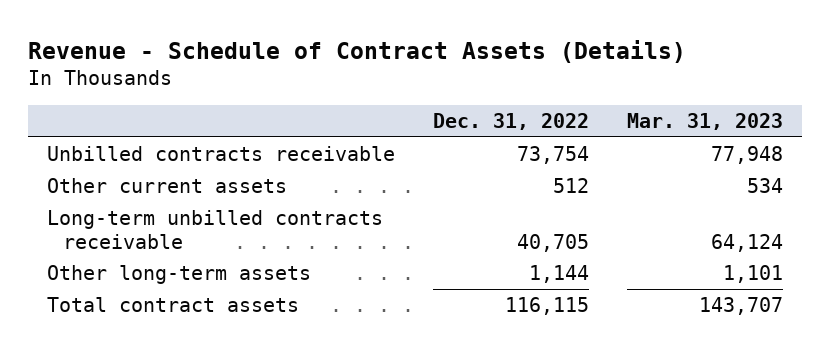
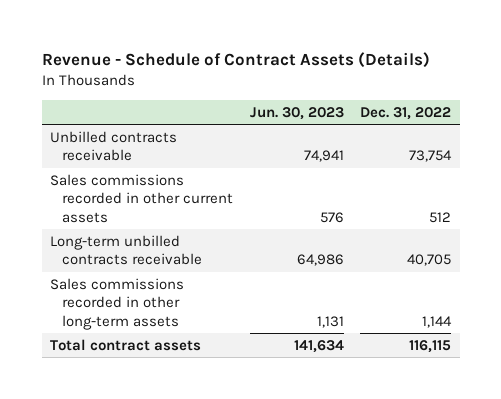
- | Dec. 31, 2022 | Mar. 31, 2023
+ | Jun. 30, 2023 | Dec. 31, 2022
- Other current assets | 512 | 534
+ Sales commissions recorded in other current assets | 576 | 512
- Other long-term assets | 1,144 | 1,101
+ Sales commissions recorded in other long-term assets | 1,131 | 1,144

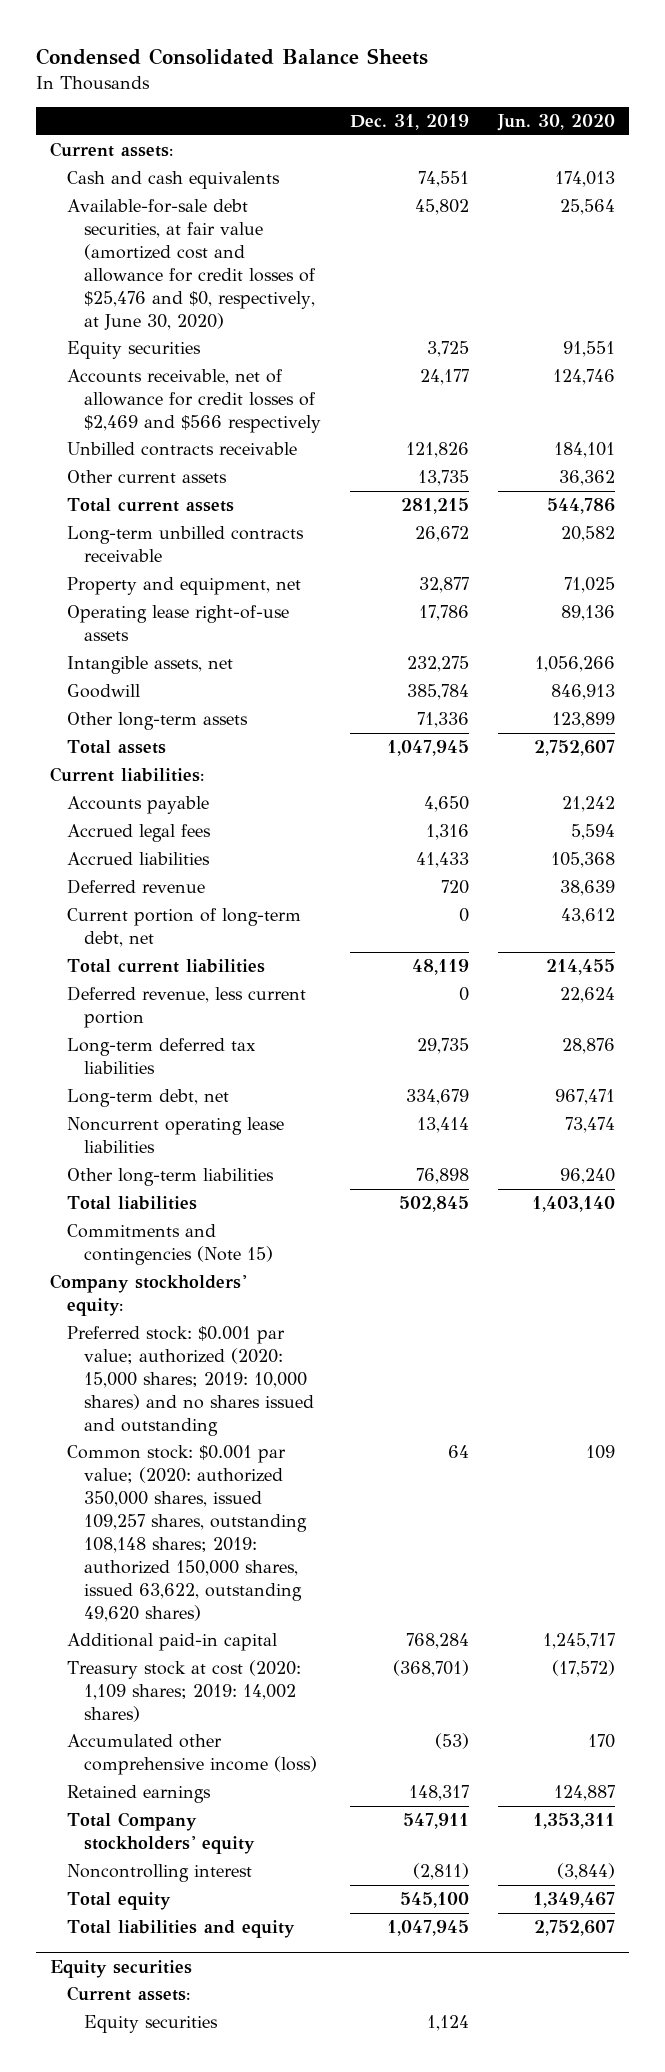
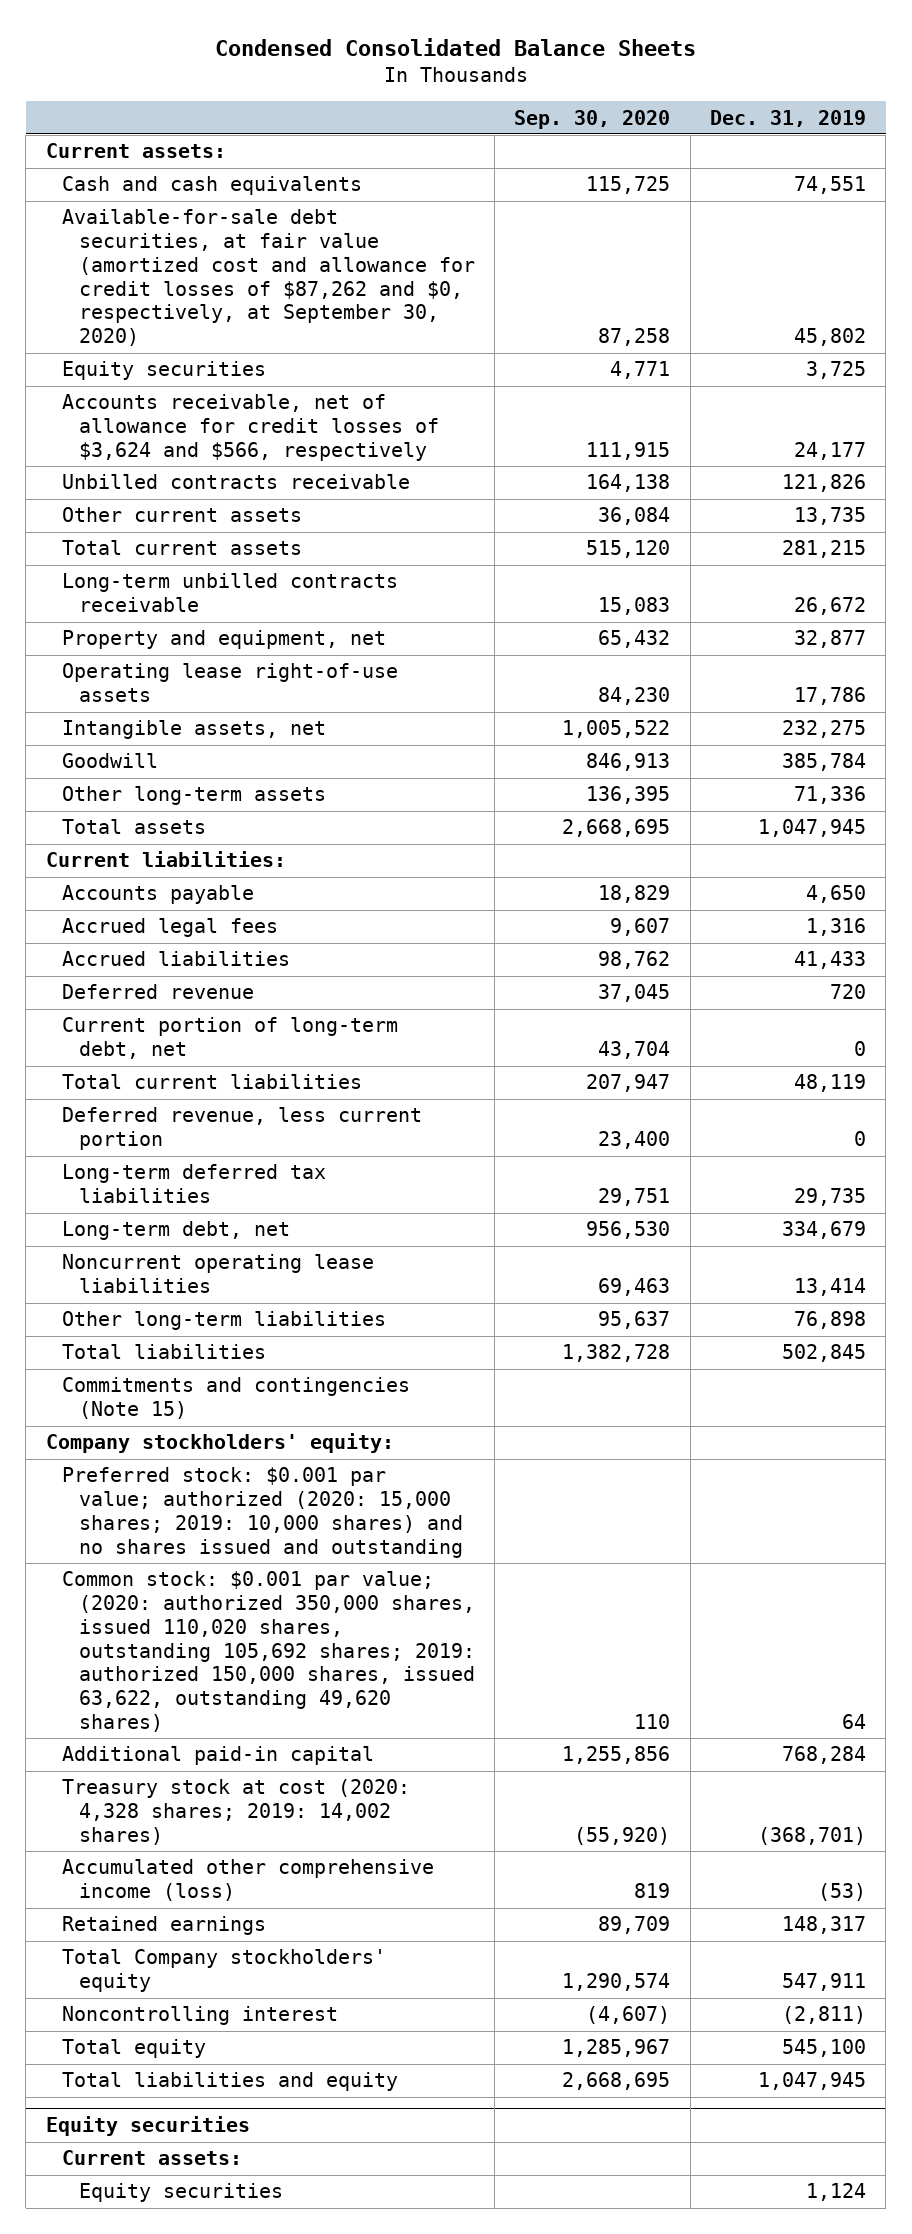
- | Dec. 31, 2019 | Jun. 30, 2020
+ | Sep. 30, 2020 | Dec. 31, 2019
- Available-for-sale debt securities, at fair value (amortized cost and allowance for credit losses of $25,476 and $0, respectively, at June 30, 2020) | 45,802 | 25,564
+ Available-for-sale debt securities, at fair value (amortized cost and allowance for credit losses of $87,262 and $0, respectively, at September 30, 2020) | 87,258 | 45,802
- Accounts receivable, net of allowance for credit losses of $2,469 and $566 respectively | 24,177 | 124,746
+ Accounts receivable, net of allowance for credit losses of $3,624 and $566, respectively | 111,915 | 24,177
- Common stock: $0.001 par value; (2020: authorized 350,000 shares, issued 109,257 shares, outstanding 108,148 shares; 2019: authorized 150,000 shares, issued 63,622, outstanding 49,620 shares) | 64 | 109
+ Common stock: $0.001 par value; (2020: authorized 350,000 shares, issued 110,020 shares, outstanding 105,692 shares; 2019: authorized 150,000 shares, issued 63,622, outstanding 49,620 shares) | 110 | 64
- Treasury stock at cost (2020: 1,109 shares; 2019: 14,002 shares) | (368,701) | (17,572)
+ Treasury stock at cost (2020: 4,328 shares; 2019: 14,002 shares) | (55,920) | (368,701)

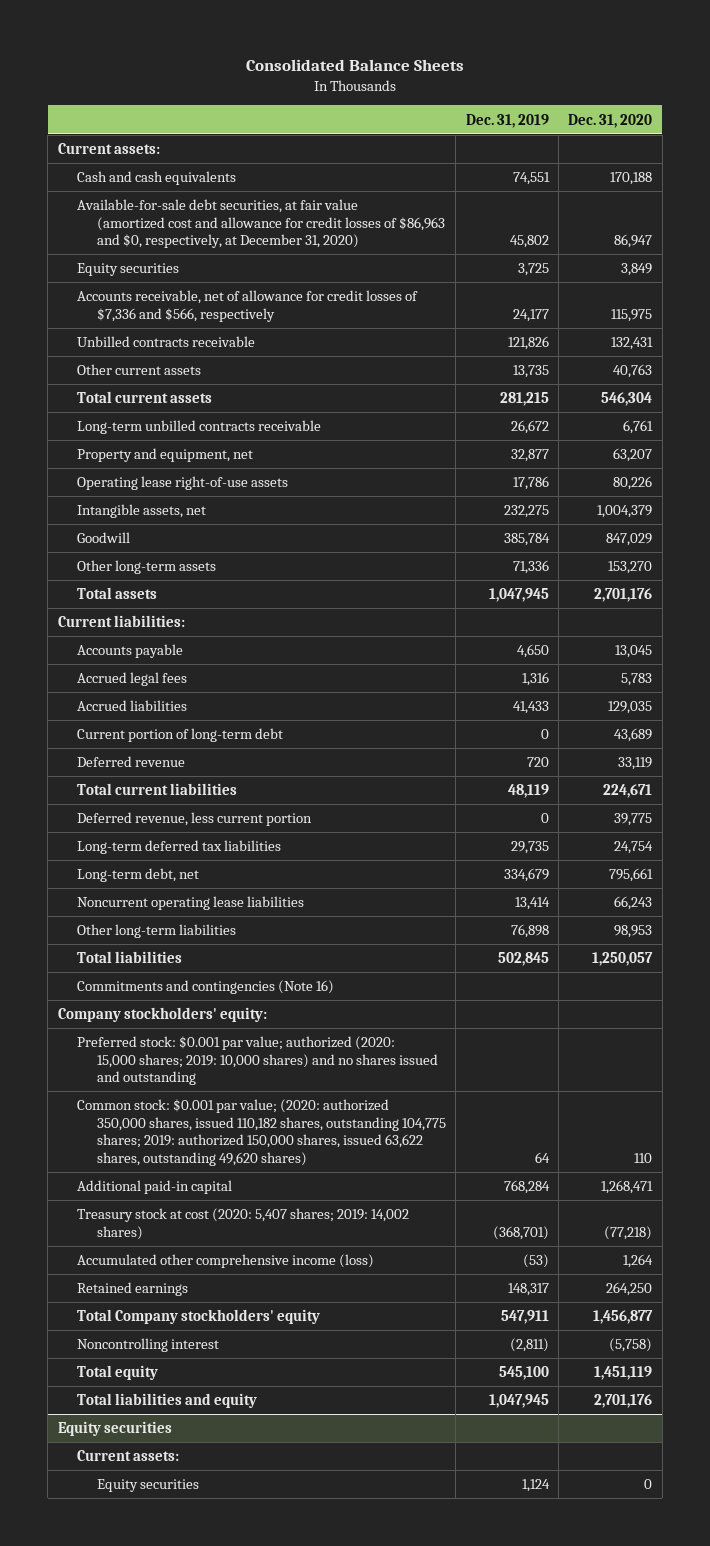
- Condensed Consolidated Balance Sheets
+ Consolidated Balance Sheets
- | Sep. 30, 2020 | Dec. 31, 2019
+ | Dec. 31, 2019 | Dec. 31, 2020
- Available-for-sale debt securities, at fair value (amortized cost and allowance for credit losses of $87,262 and $0, respectively, at September 30, 2020) | 87,258 | 45,802
+ Available-for-sale debt securities, at fair value (amortized cost and allowance for credit losses of $86,963 and $0, respectively, at December 31, 2020) | 45,802 | 86,947
- Accounts receivable, net of allowance for credit losses of $3,624 and $566, respectively | 111,915 | 24,177
+ Accounts receivable, net of allowance for credit losses of $7,336 and $566, respectively | 24,177 | 115,975
+ Current portion of long-term debt | 0 | 43,689
- Current portion of long-term debt, net | 43,704 | 0
- Commitments and contingencies (Note 15)
+ Commitments and contingencies (Note 16)
- Common stock: $0.001 par value; (2020: authorized 350,000 shares, issued 110,020 shares, outstanding 105,692 shares; 2019: authorized 150,000 shares, issued 63,622, outstanding 49,620 shares) | 110 | 64
+ Common stock: $0.001 par value; (2020: authorized 350,000 shares, issued 110,182 shares, outstanding 104,775 shares; 2019: authorized 150,000 shares, issued 63,622 shares, outstanding 49,620 shares) | 64 | 110
- Treasury stock at cost (2020: 4,328 shares; 2019: 14,002 shares) | (55,920) | (368,701)
+ Treasury stock at cost (2020: 5,407 shares; 2019: 14,002 shares) | (368,701) | (77,218)

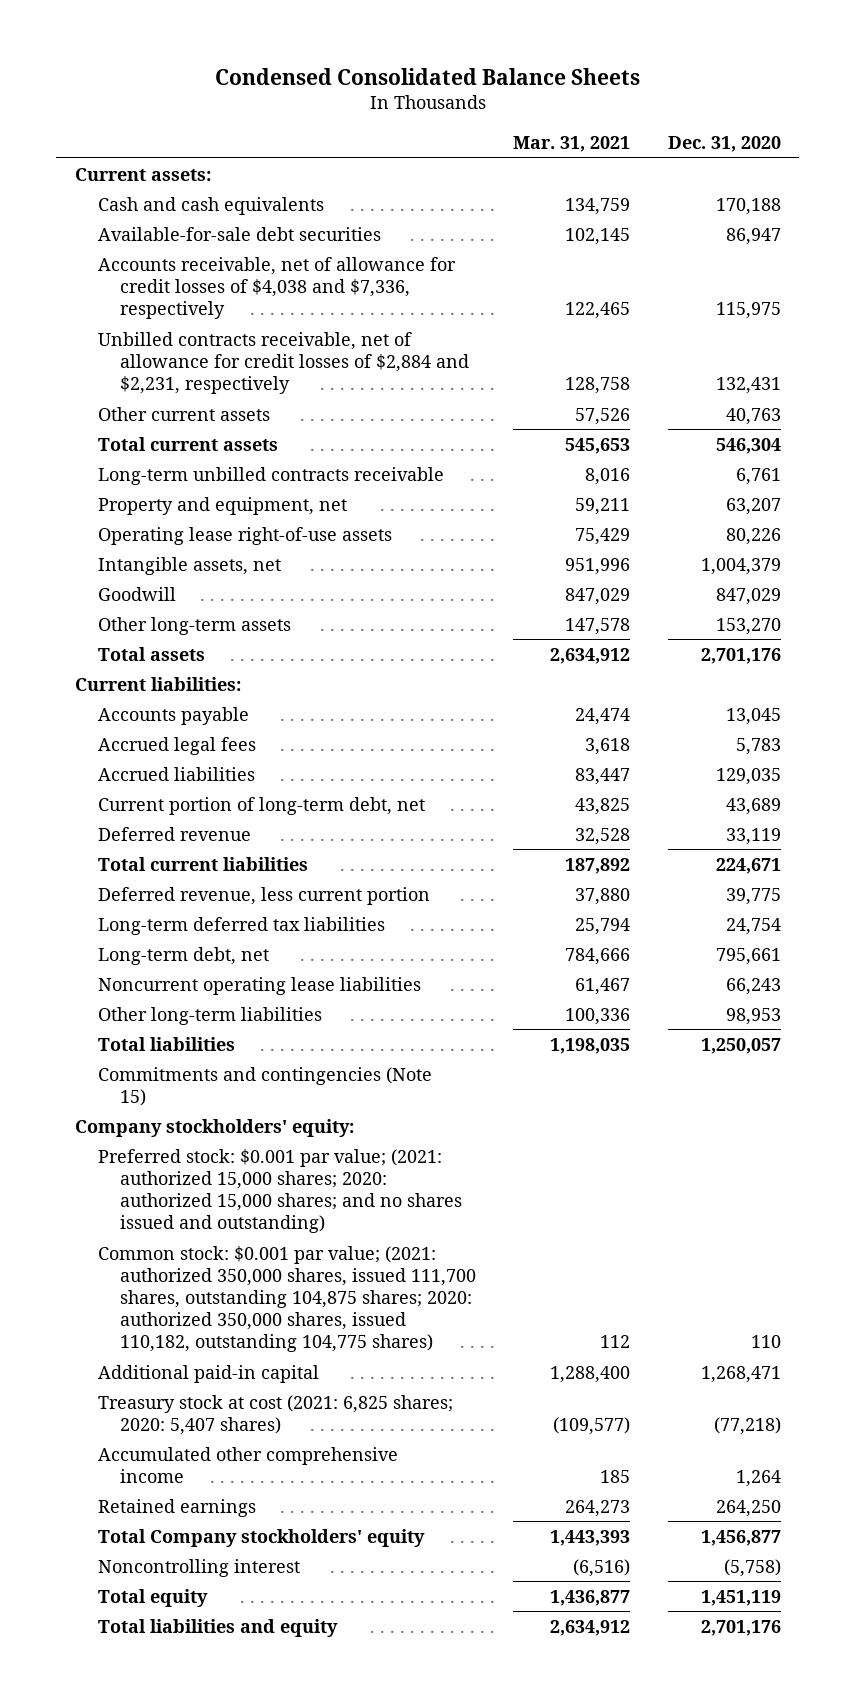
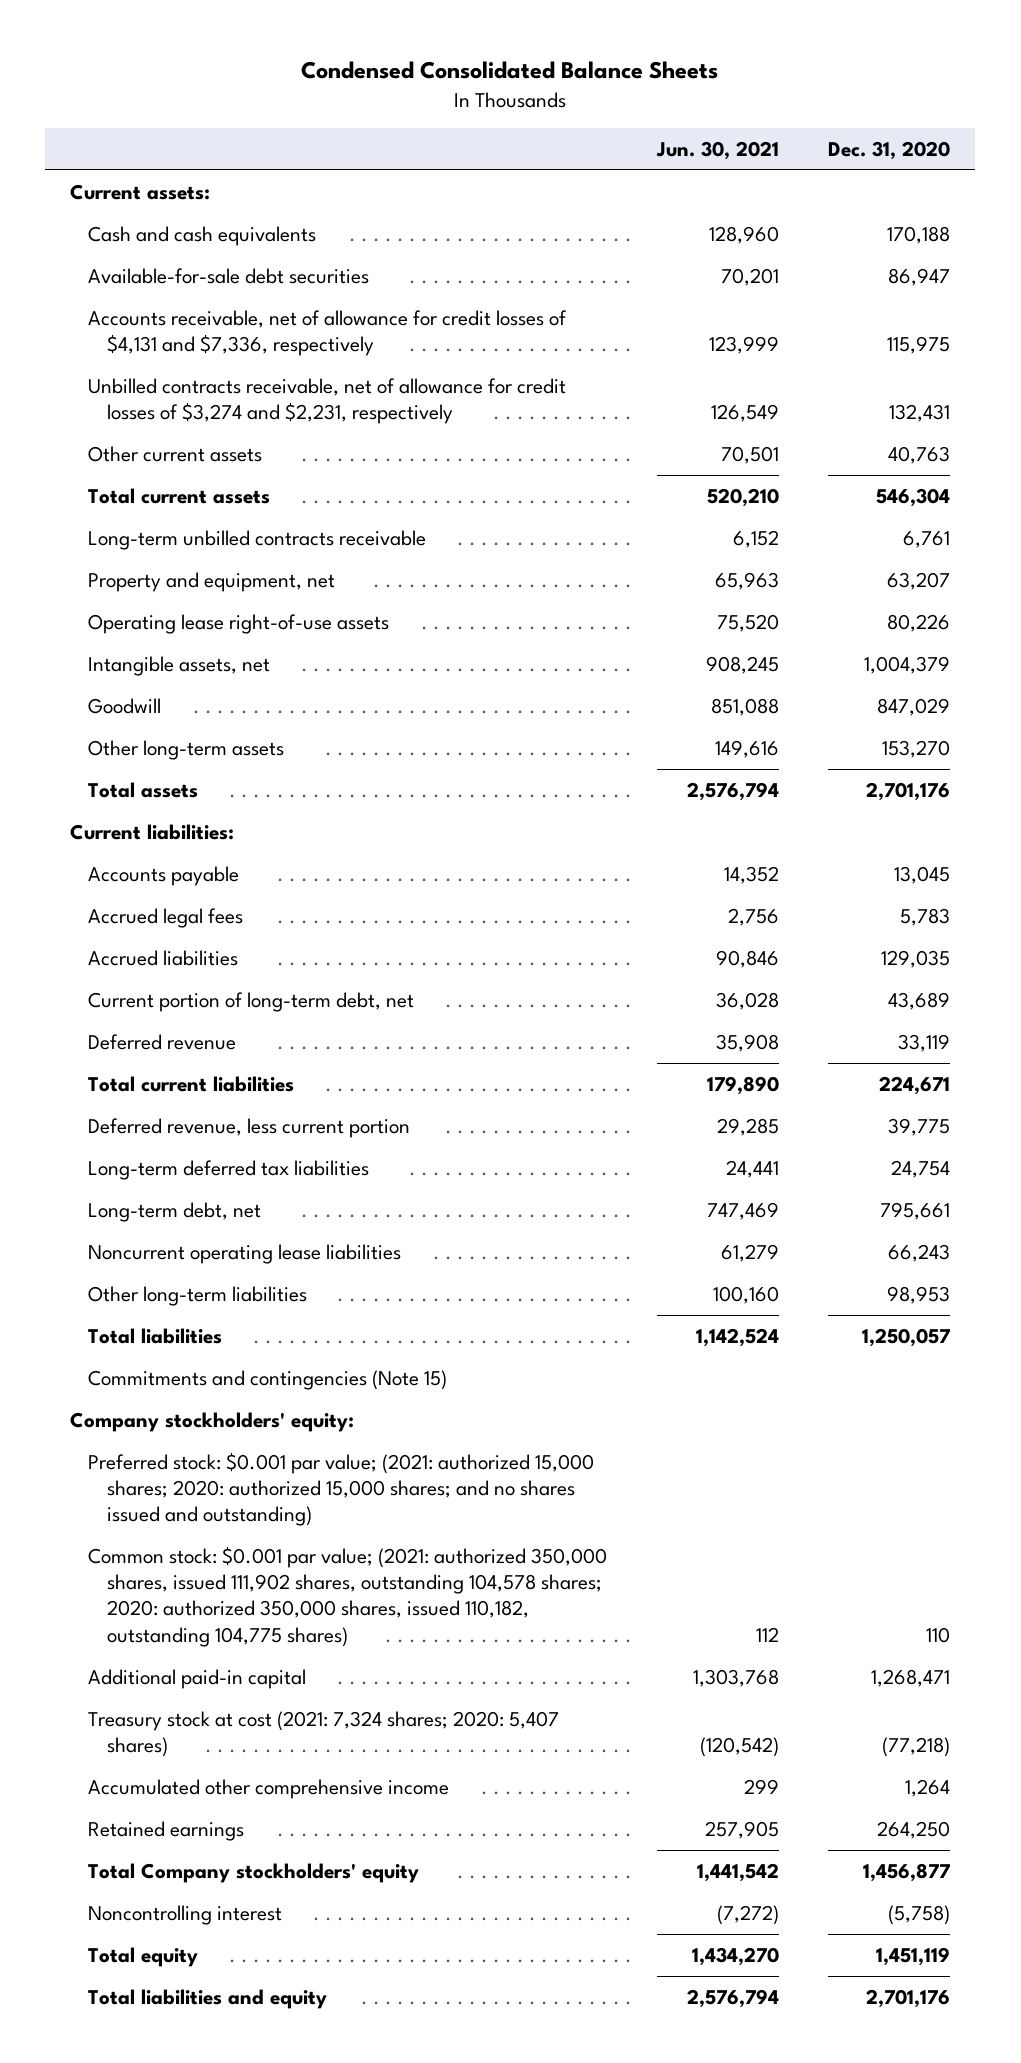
- | Mar. 31, 2021 | Dec. 31, 2020
+ | Jun. 30, 2021 | Dec. 31, 2020
- Accounts receivable, net of allowance for credit losses of $4,038 and $7,336, respectively | 122,465 | 115,975
- Unbilled contracts receivable, net of allowance for credit losses of $2,884 and $2,231, respectively | 128,758 | 132,431
+ Accounts receivable, net of allowance for credit losses of $4,131 and $7,336, respectively | 123,999 | 115,975
+ Unbilled contracts receivable, net of allowance for credit losses of $3,274 and $2,231, respectively | 126,549 | 132,431
- Common stock: $0.001 par value; (2021: authorized 350,000 shares, issued 111,700 shares, outstanding 104,875 shares; 2020: authorized 350,000 shares, issued 110,182, outstanding 104,775 shares) | 112 | 110
+ Common stock: $0.001 par value; (2021: authorized 350,000 shares, issued 111,902 shares, outstanding 104,578 shares; 2020: authorized 350,000 shares, issued 110,182, outstanding 104,775 shares) | 112 | 110
- Treasury stock at cost (2021: 6,825 shares; 2020: 5,407 shares) | (109,577) | (77,218)
+ Treasury stock at cost (2021: 7,324 shares; 2020: 5,407 shares) | (120,542) | (77,218)

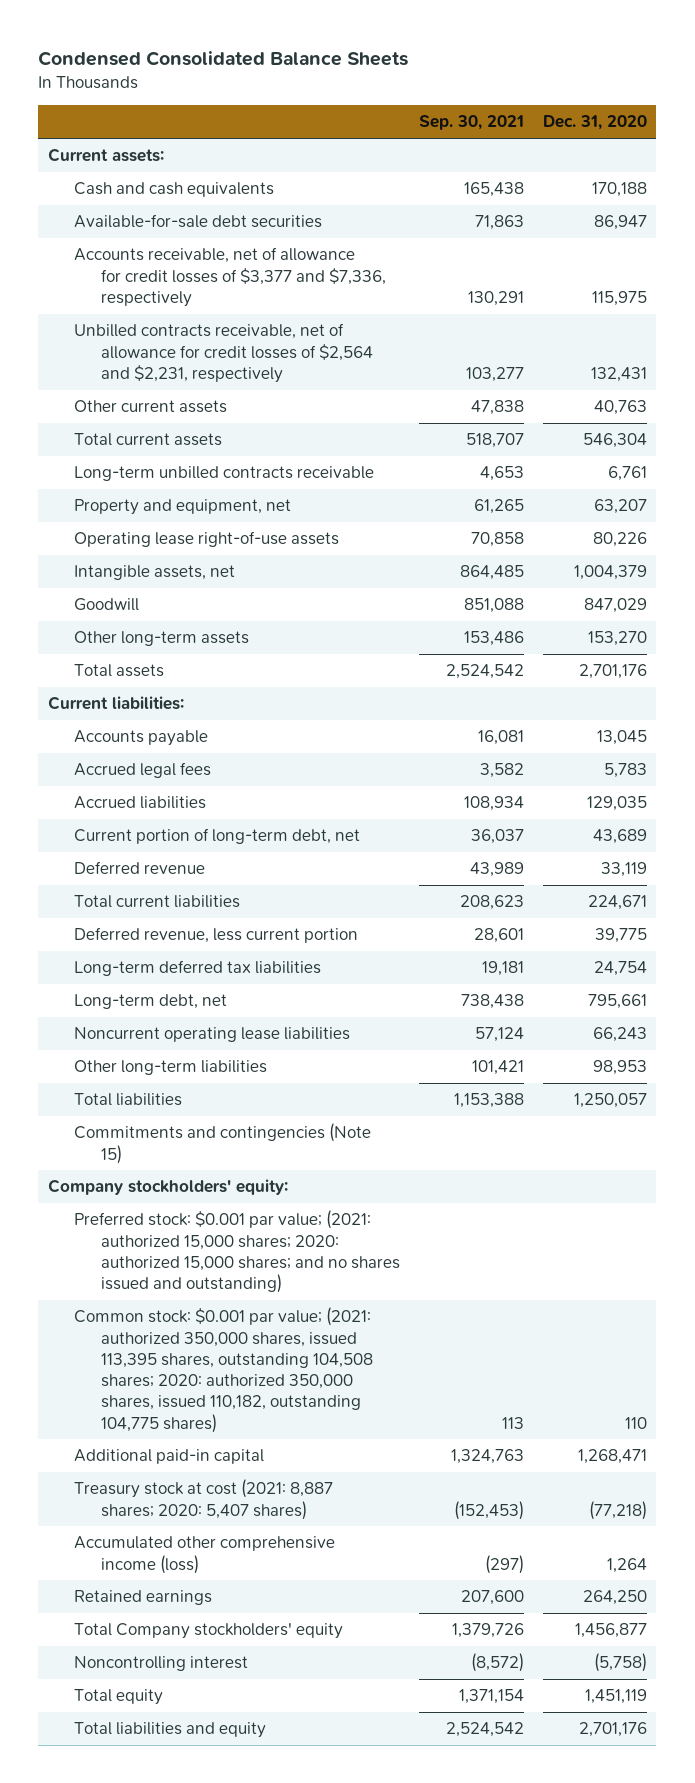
- | Jun. 30, 2021 | Dec. 31, 2020
+ | Sep. 30, 2021 | Dec. 31, 2020
- Accounts receivable, net of allowance for credit losses of $4,131 and $7,336, respectively | 123,999 | 115,975
- Unbilled contracts receivable, net of allowance for credit losses of $3,274 and $2,231, respectively | 126,549 | 132,431
+ Accounts receivable, net of allowance for credit losses of $3,377 and $7,336, respectively | 130,291 | 115,975
+ Unbilled contracts receivable, net of allowance for credit losses of $2,564 and $2,231, respectively | 103,277 | 132,431
- Common stock: $0.001 par value; (2021: authorized 350,000 shares, issued 111,902 shares, outstanding 104,578 shares; 2020: authorized 350,000 shares, issued 110,182, outstanding 104,775 shares) | 112 | 110
+ Common stock: $0.001 par value; (2021: authorized 350,000 shares, issued 113,395 shares, outstanding 104,508 shares; 2020: authorized 350,000 shares, issued 110,182, outstanding 104,775 shares) | 113 | 110
- Treasury stock at cost (2021: 7,324 shares; 2020: 5,407 shares) | (120,542) | (77,218)
- Accumulated other comprehensive income | 299 | 1,264
+ Treasury stock at cost (2021: 8,887 shares; 2020: 5,407 shares) | (152,453) | (77,218)
+ Accumulated other comprehensive income (loss) | (297) | 1,264

